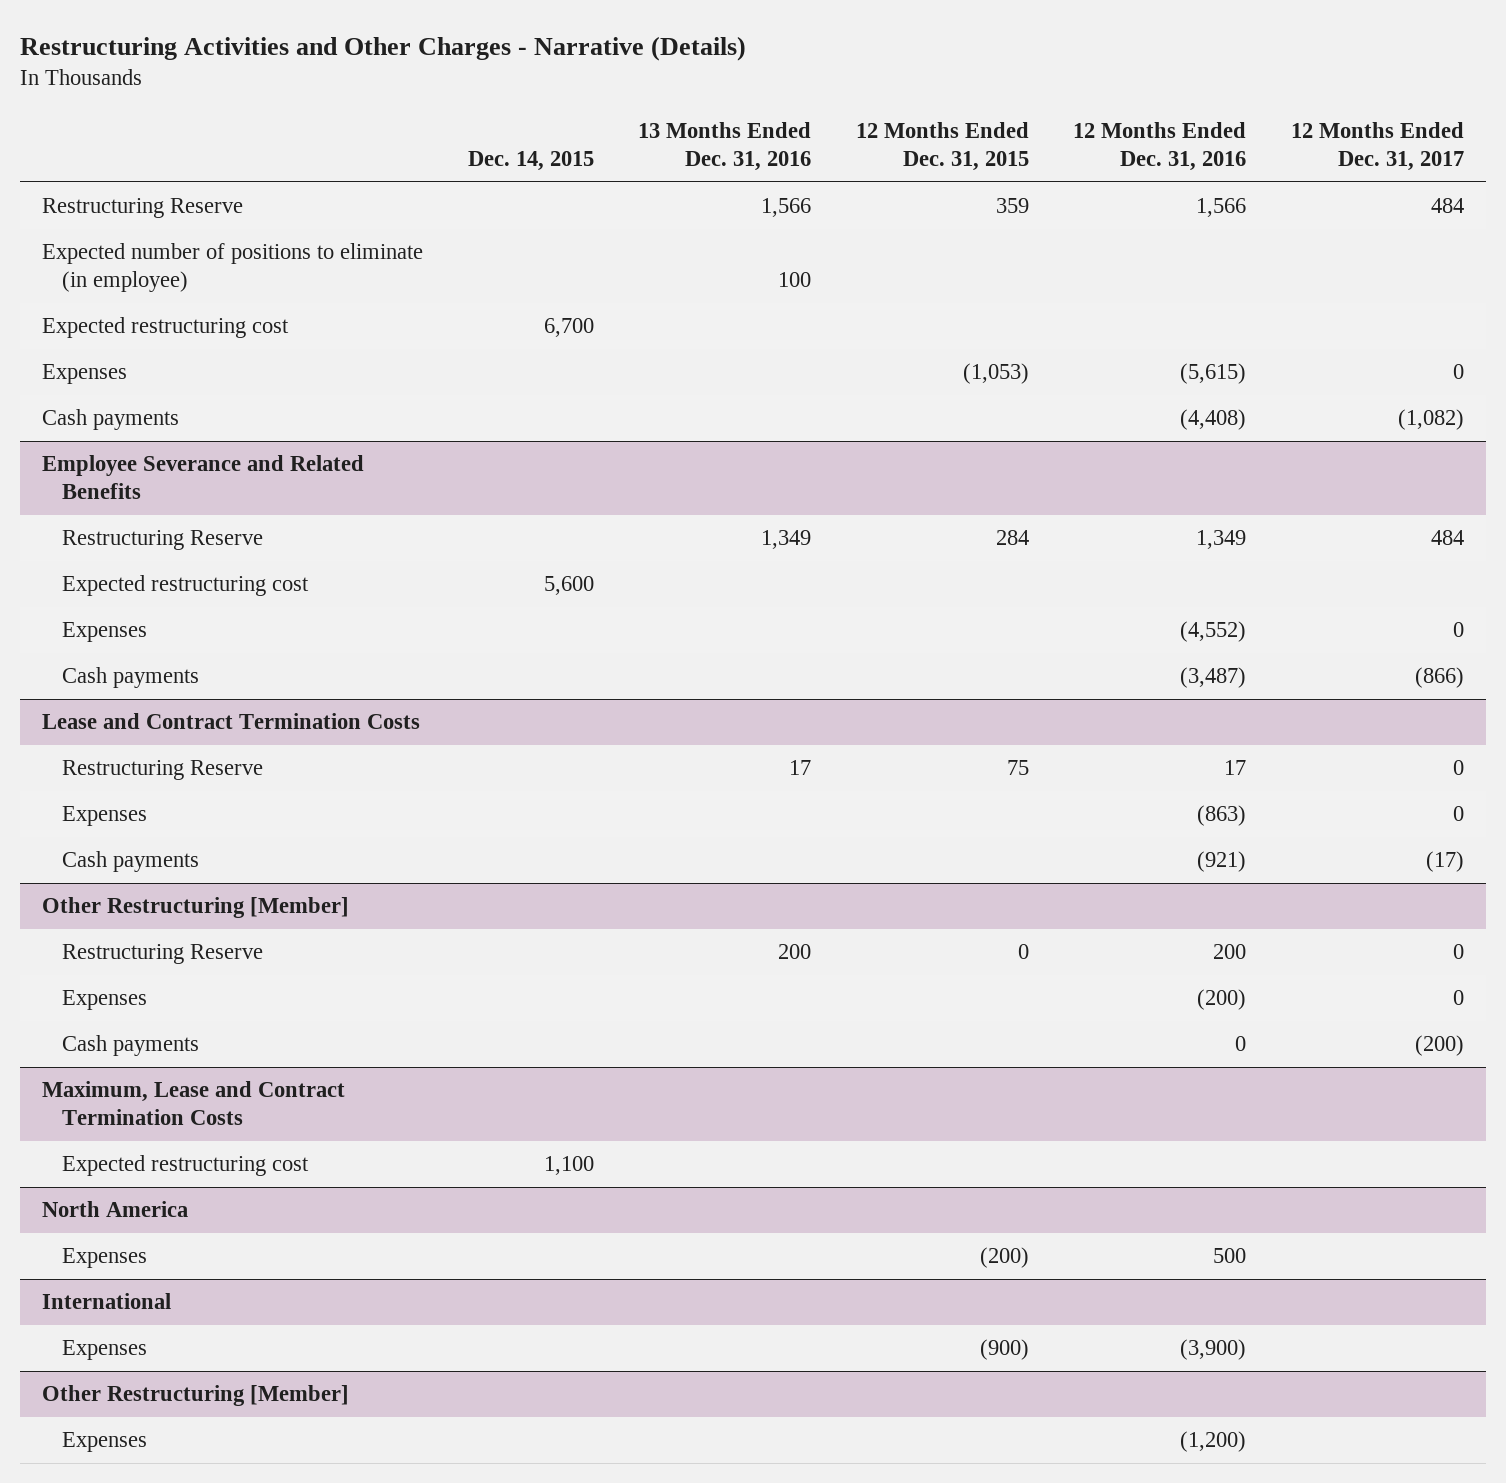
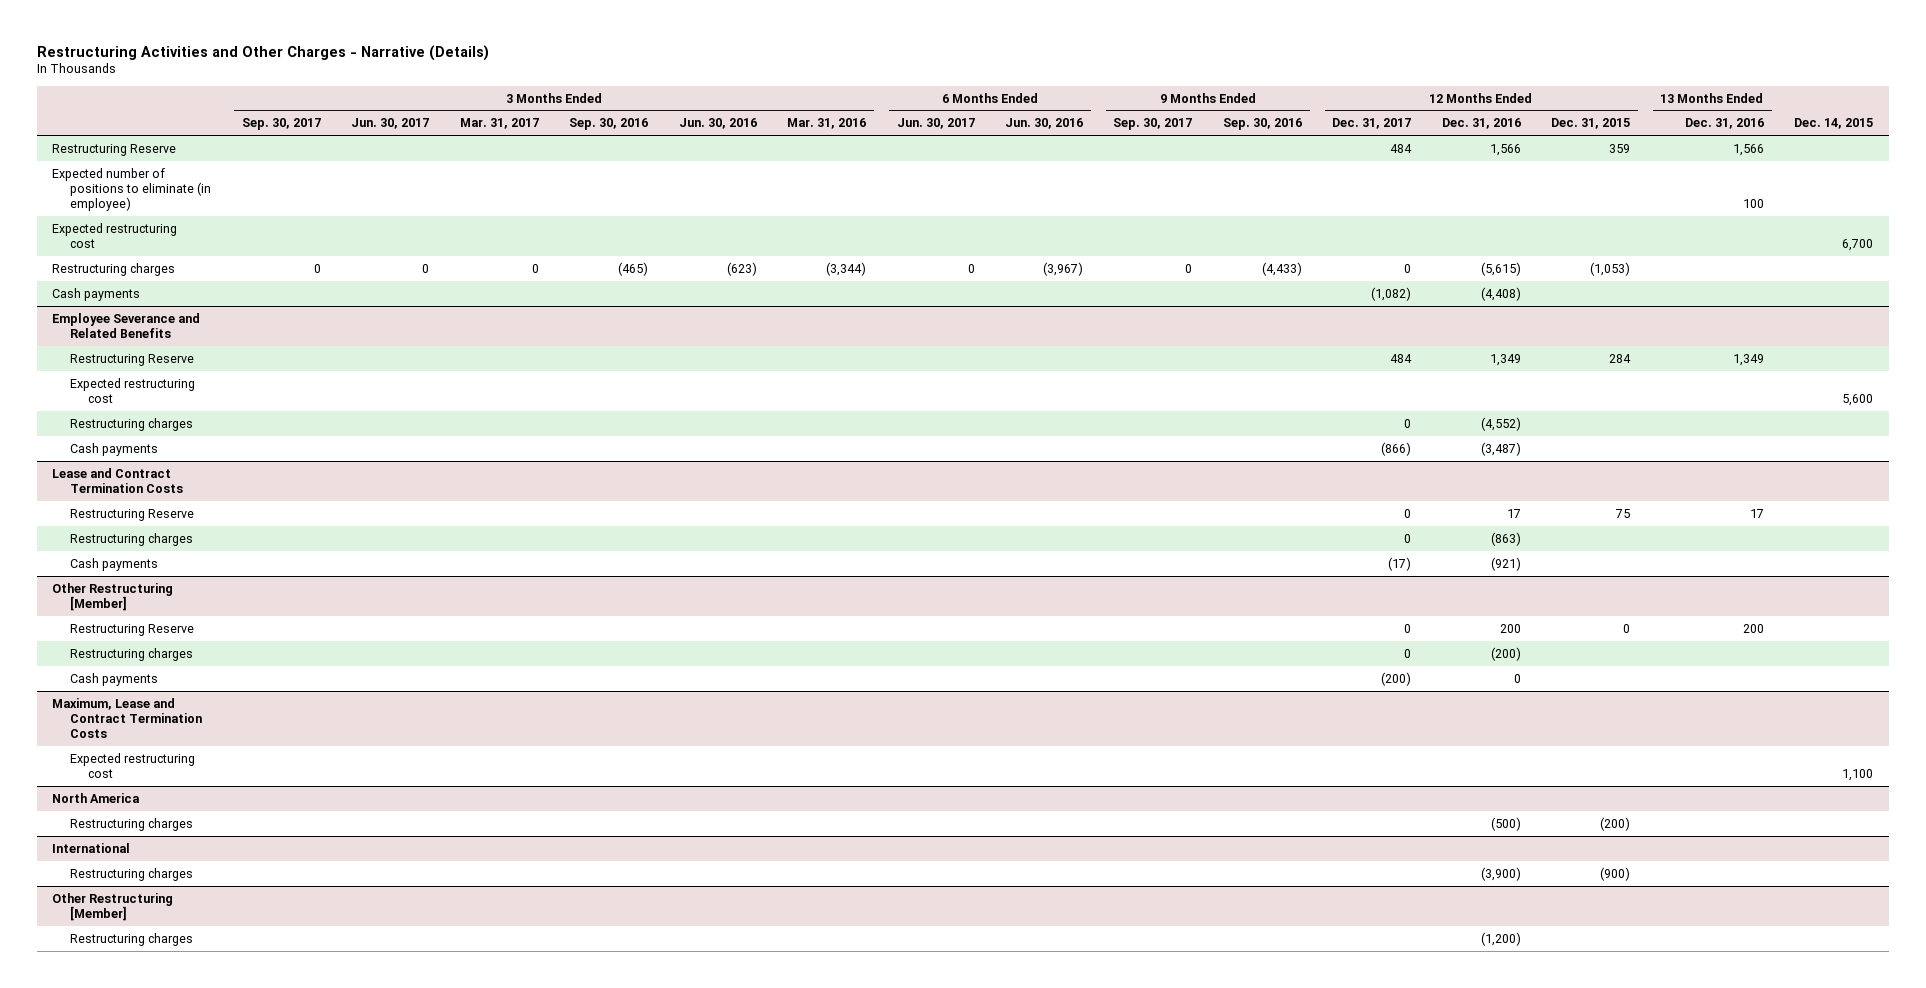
- | Dec. 14, 2015 | 13 Months Ended Dec. 31, 2016 | 12 Months Ended Dec. 31, 2015 | 12 Months Ended Dec. 31, 2016 | 12 Months Ended Dec. 31, 2017
+ | 3 Months Ended Sep. 30, 2017 | 3 Months Ended Jun. 30, 2017 | 3 Months Ended Mar. 31, 2017 | 3 Months Ended Sep. 30, 2016 | 3 Months Ended Jun. 30, 2016 | 3 Months Ended Mar. 31, 2016 | 6 Months Ended Jun. 30, 2017 | 6 Months Ended Jun. 30, 2016 | 9 Months Ended Sep. 30, 2017 | 9 Months Ended Sep. 30, 2016 | 12 Months Ended Dec. 31, 2017 | 12 Months Ended Dec. 31, 2016 | 12 Months Ended Dec. 31, 2015 | 13 Months Ended Dec. 31, 2016 | Dec. 14, 2015
- Expenses | | | (1,053) | (5,615) | 0
+ Restructuring charges | 0 | 0 | 0 | (465) | (623) | (3,344) | 0 | (3,967) | 0 | (4,433) | 0 | (5,615) | (1,053) | |
@ Employee Severance and Related Benefits
- Expenses | | | | (4,552) | 0
+ Restructuring charges | | | | | | | | | | | 0 | (4,552) | | |
@ Lease and Contract Termination Costs
- Expenses | | | | (863) | 0
+ Restructuring charges | | | | | | | | | | | 0 | (863) | | |
@ Other Restructuring [Member]
- Expenses | | | | (200) | 0
+ Restructuring charges | | | | | | | | | | | 0 | (200) | | |
@ North America
- Expenses | | | (200) | 500 |
+ Restructuring charges | | | | | | | | | | | | (500) | (200) | |
@ International
- Expenses | | | (900) | (3,900) |
+ Restructuring charges | | | | | | | | | | | | (3,900) | (900) | |
@ Other Restructuring [Member]
- Expenses | | | | (1,200) |
+ Restructuring charges | | | | | | | | | | | | (1,200) | | |

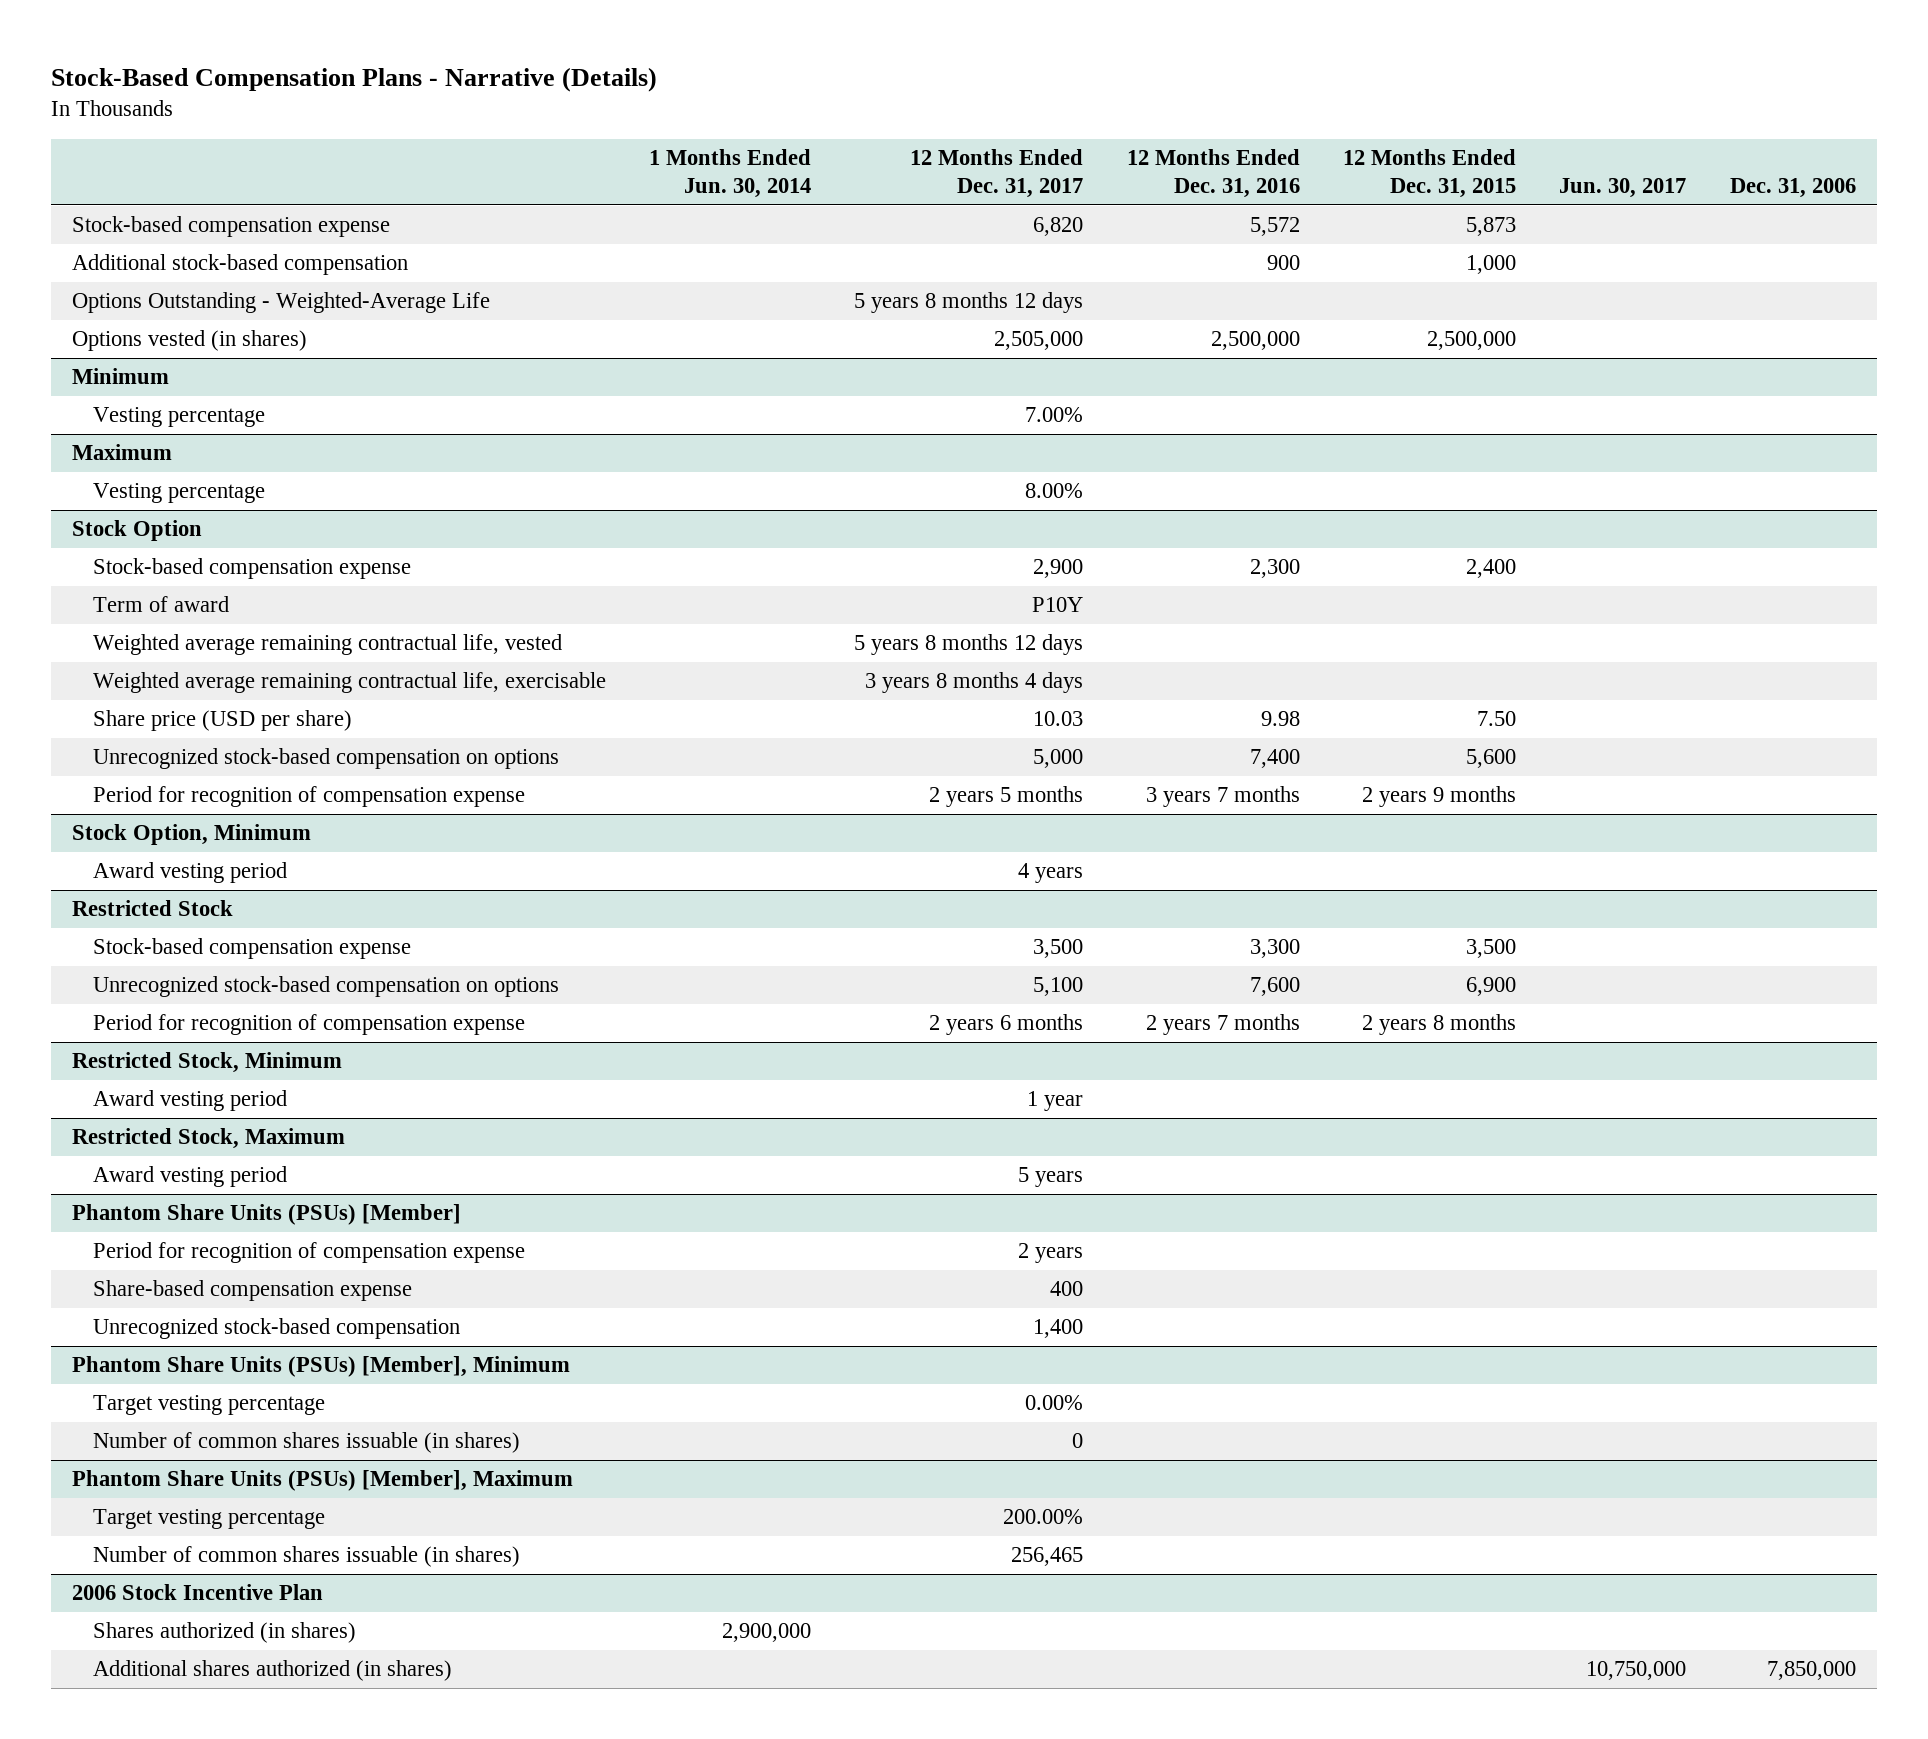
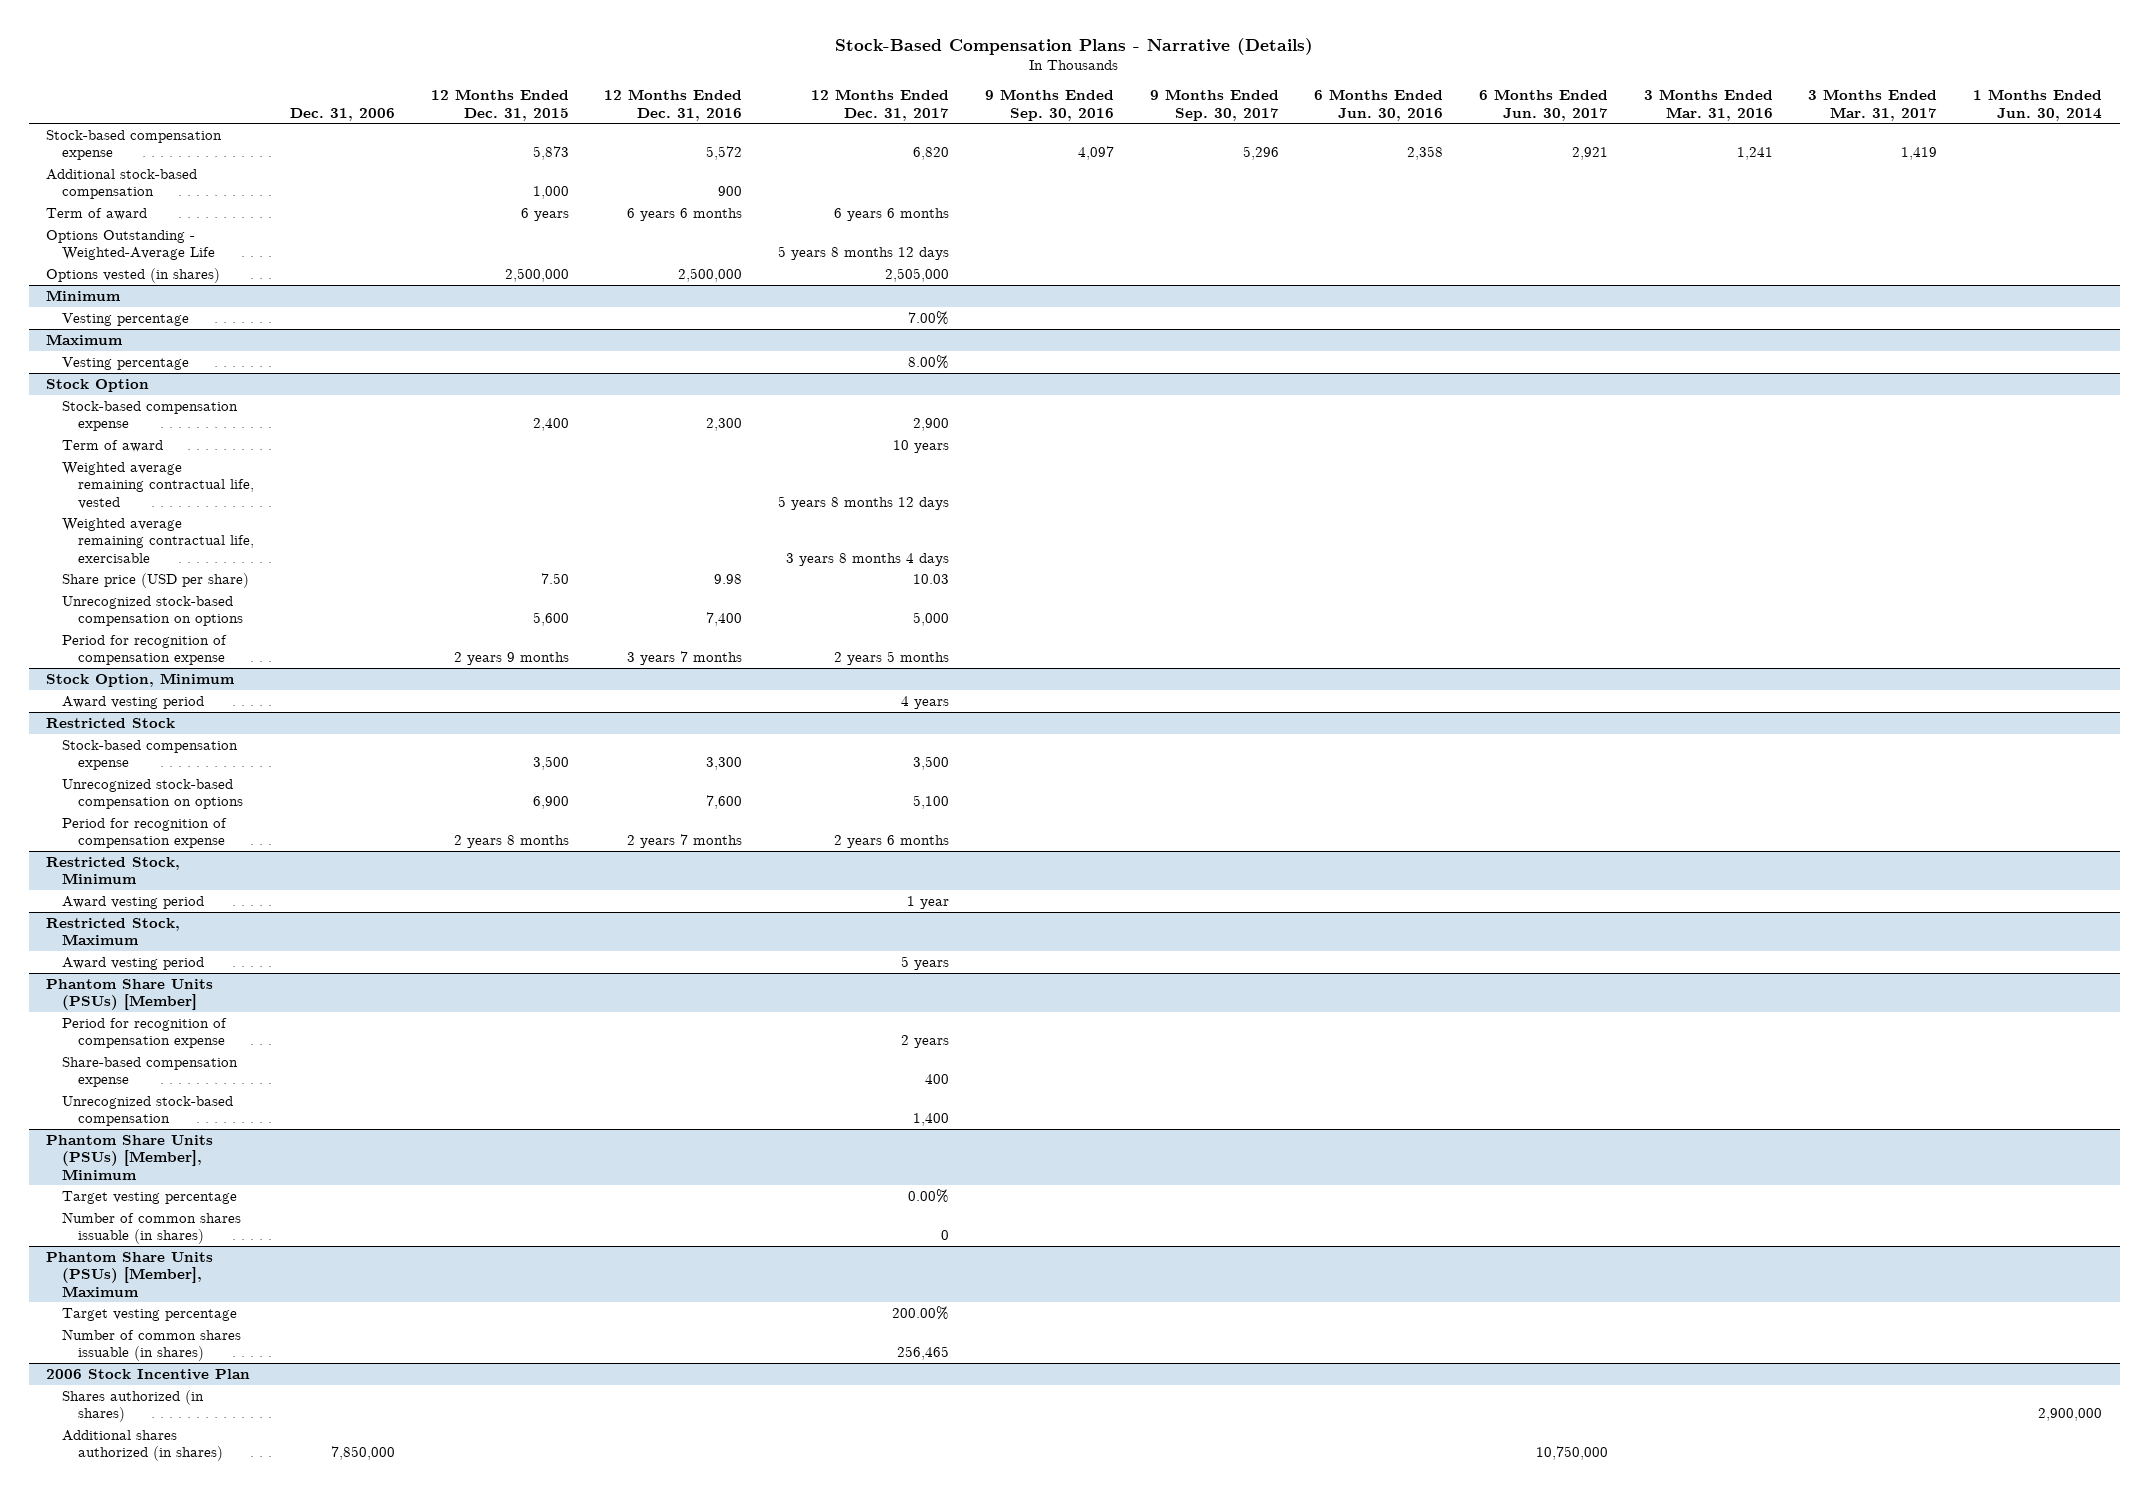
- | 1 Months Ended Jun. 30, 2014 | 12 Months Ended Dec. 31, 2017 | 12 Months Ended Dec. 31, 2016 | 12 Months Ended Dec. 31, 2015 | Jun. 30, 2017 | Dec. 31, 2006
+ | Dec. 31, 2006 | 12 Months Ended Dec. 31, 2015 | 12 Months Ended Dec. 31, 2016 | 12 Months Ended Dec. 31, 2017 | 9 Months Ended Sep. 30, 2016 | 9 Months Ended Sep. 30, 2017 | 6 Months Ended Jun. 30, 2016 | 6 Months Ended Jun. 30, 2017 | 3 Months Ended Mar. 31, 2016 | 3 Months Ended Mar. 31, 2017 | 1 Months Ended Jun. 30, 2014
+ Term of award | | 6 years | 6 years 6 months | 6 years 6 months | | | | | | |
@ Stock Option
- Term of award | | P10Y | | | |
+ Term of award | | | | 10 years | | | | | | |

